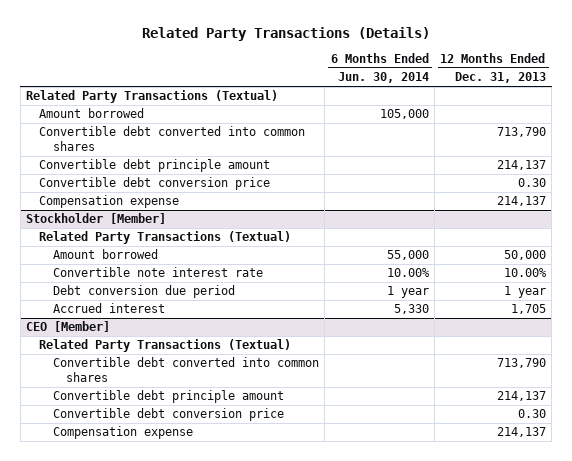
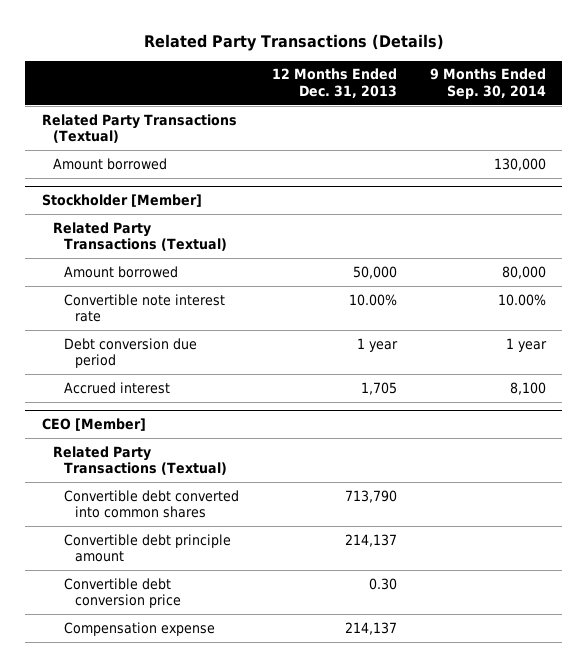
- | 6 Months Ended Jun. 30, 2014 | 12 Months Ended Dec. 31, 2013
+ | 12 Months Ended Dec. 31, 2013 | 9 Months Ended Sep. 30, 2014
- Convertible debt converted into common shares | | 713,790
- Convertible debt principle amount | | 214,137
- Convertible debt conversion price | | 0.30
- Compensation expense | | 214,137

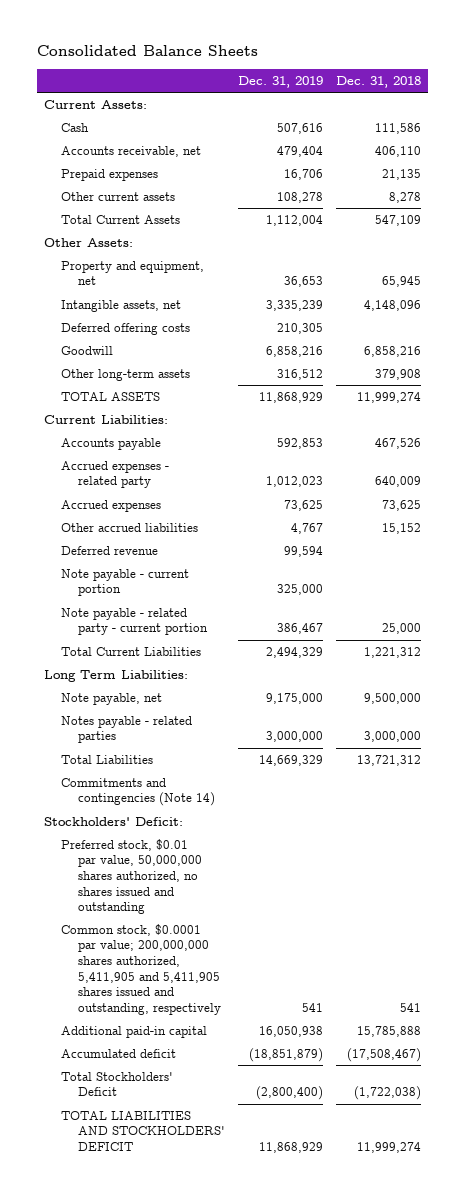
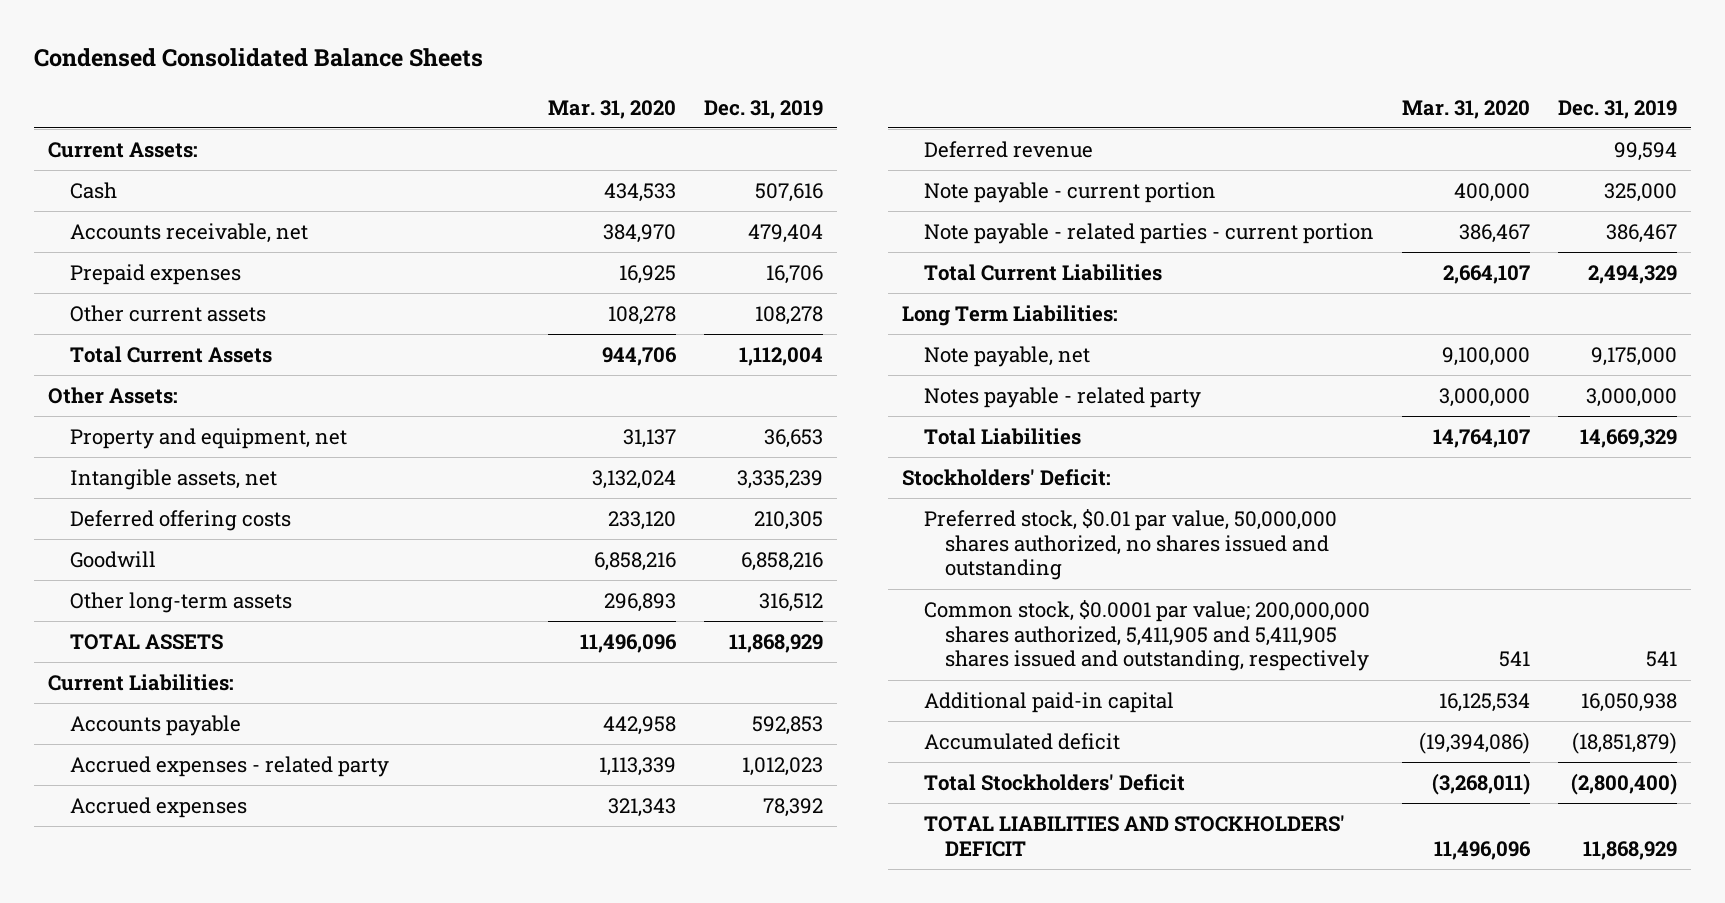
- Consolidated Balance Sheets
+ Condensed Consolidated Balance Sheets
- | Dec. 31, 2019 | Dec. 31, 2018
+ | Mar. 31, 2020 | Dec. 31, 2019
- Accrued expenses | 73,625 | 73,625
- Other accrued liabilities | 4,767 | 15,152
+ Accrued expenses | 321,343 | 78,392
- Note payable - related party - current portion | 386,467 | 25,000
+ Note payable - related parties - current portion | 386,467 | 386,467
- Notes payable - related parties | 3,000,000 | 3,000,000
+ Notes payable - related party | 3,000,000 | 3,000,000
- Commitments and contingencies (Note 14)

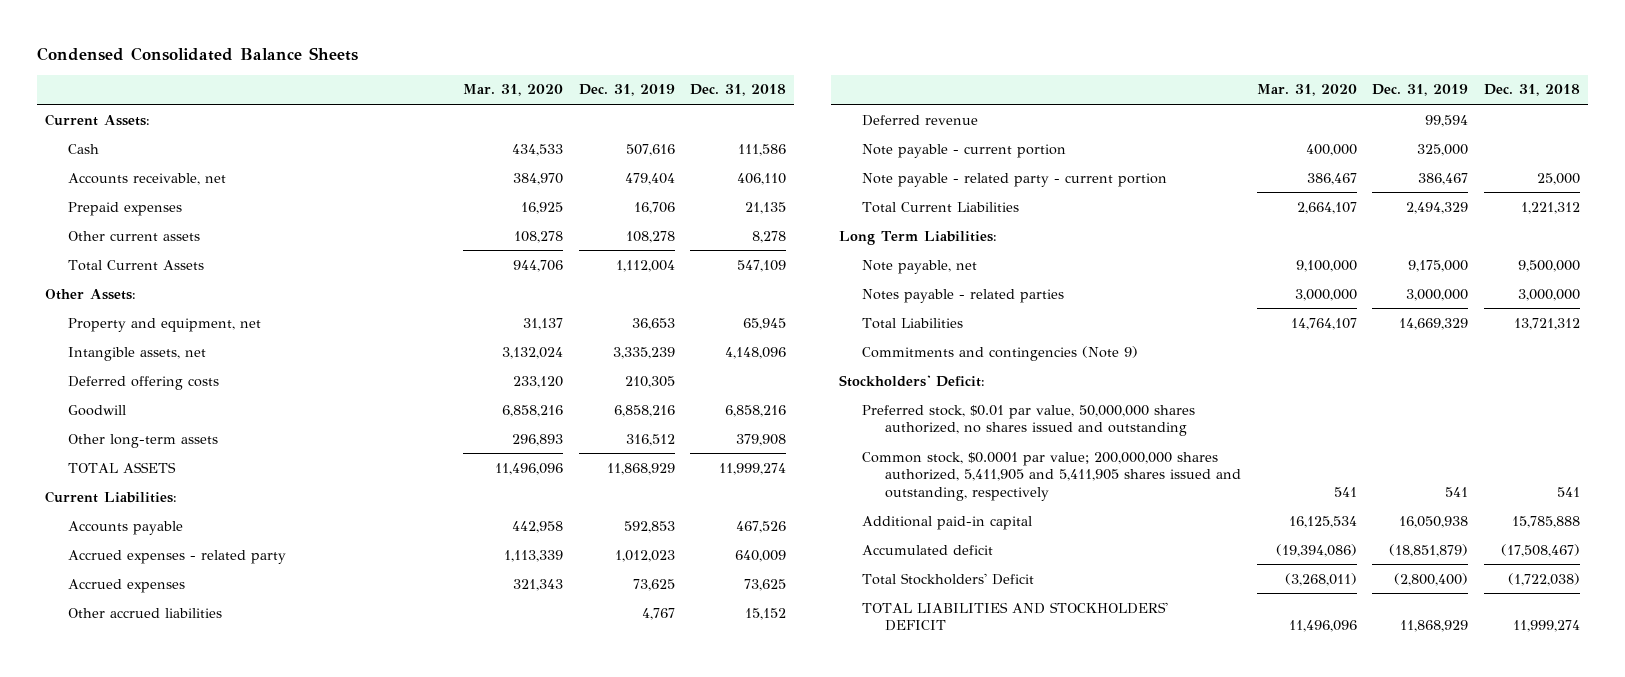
- | Mar. 31, 2020 | Dec. 31, 2019
+ | Mar. 31, 2020 | Dec. 31, 2019 | Dec. 31, 2018
- Accrued expenses | 321,343 | 78,392
+ Accrued expenses | 321,343 | 73,625 | 73,625
+ Other accrued liabilities | | 4,767 | 15,152
- Note payable - related parties - current portion | 386,467 | 386,467
+ Note payable - related party - current portion | 386,467 | 386,467 | 25,000
- Notes payable - related party | 3,000,000 | 3,000,000
+ Notes payable - related parties | 3,000,000 | 3,000,000 | 3,000,000
+ Commitments and contingencies (Note 9)

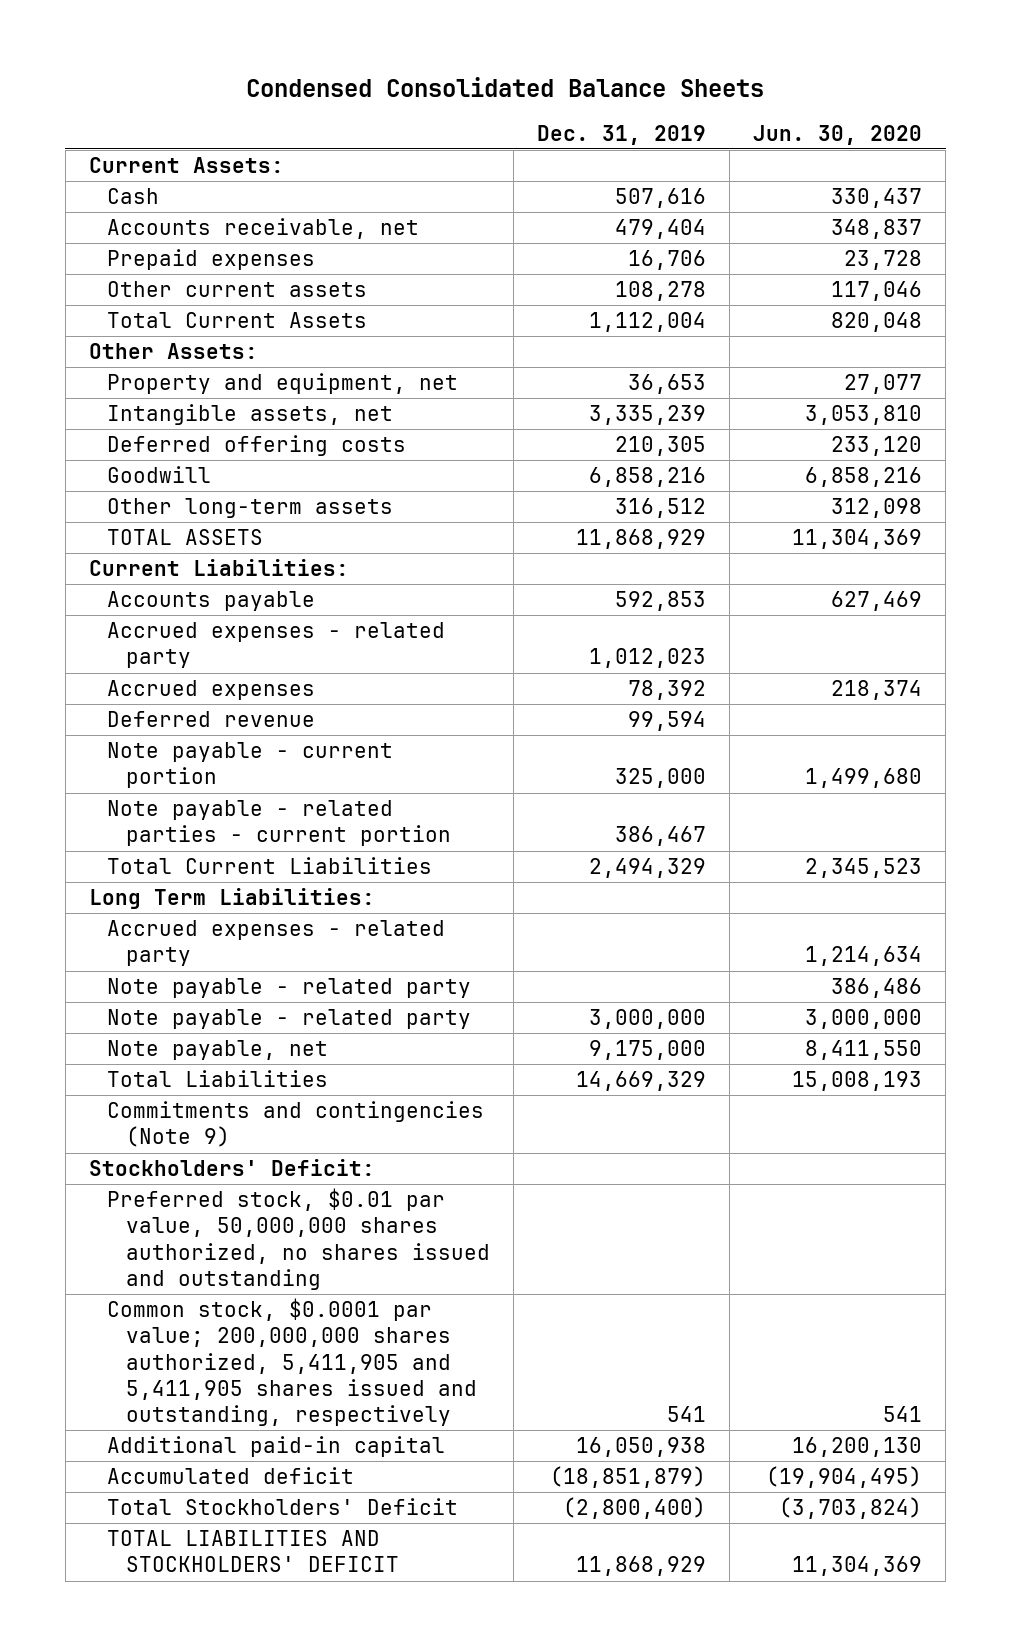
- | Mar. 31, 2020 | Dec. 31, 2019 | Dec. 31, 2018
+ | Dec. 31, 2019 | Jun. 30, 2020
- Accrued expenses | 321,343 | 73,625 | 73,625
- Other accrued liabilities | | 4,767 | 15,152
+ Accrued expenses | 78,392 | 218,374
- Note payable - related party - current portion | 386,467 | 386,467 | 25,000
+ Note payable - related parties - current portion | 386,467 |
+ Accrued expenses - related party | | 1,214,634
+ Note payable - related party | | 386,486
+ Note payable - related party | 3,000,000 | 3,000,000
- Notes payable - related parties | 3,000,000 | 3,000,000 | 3,000,000

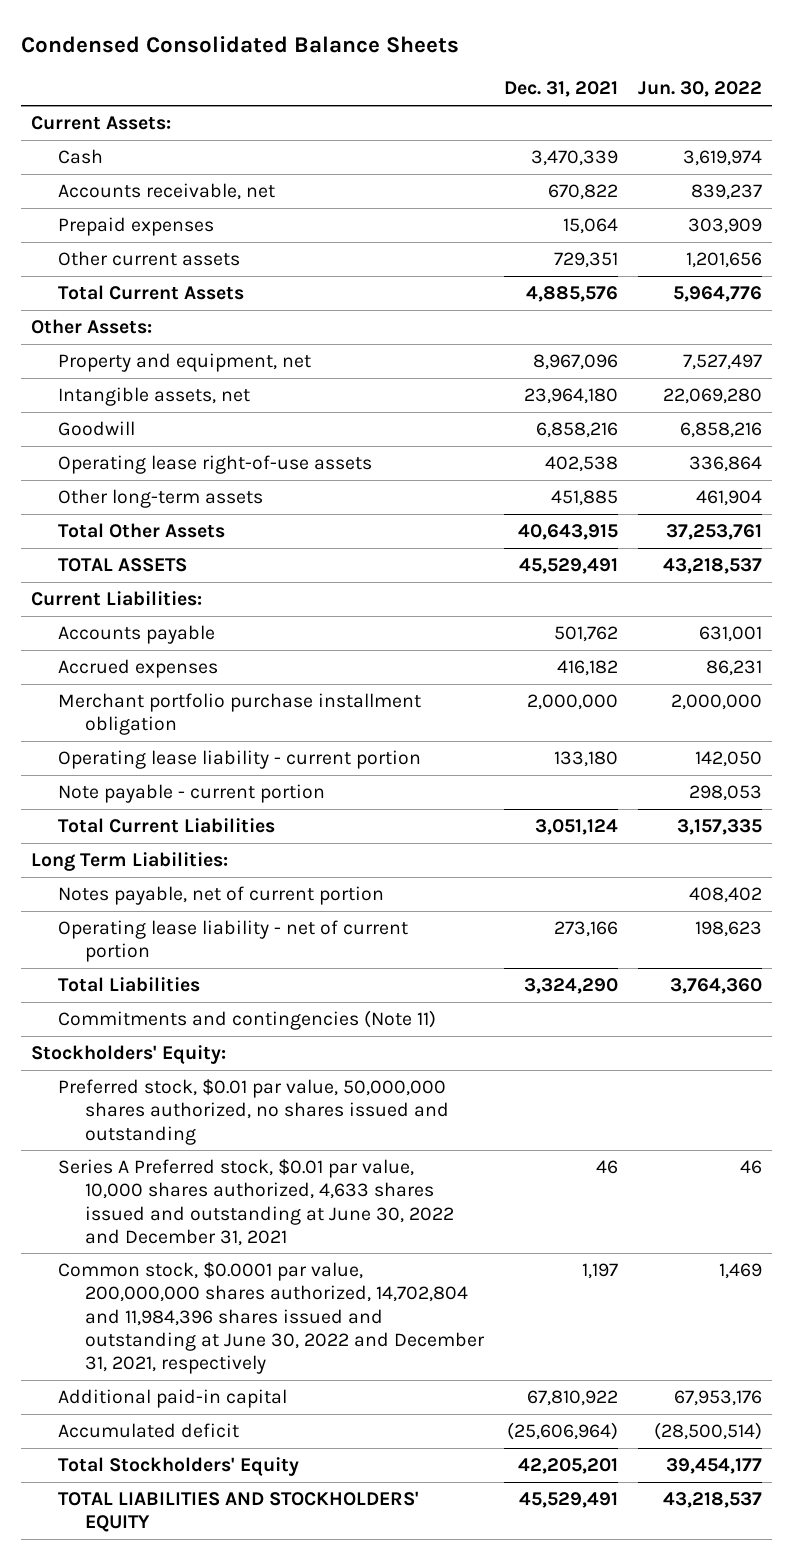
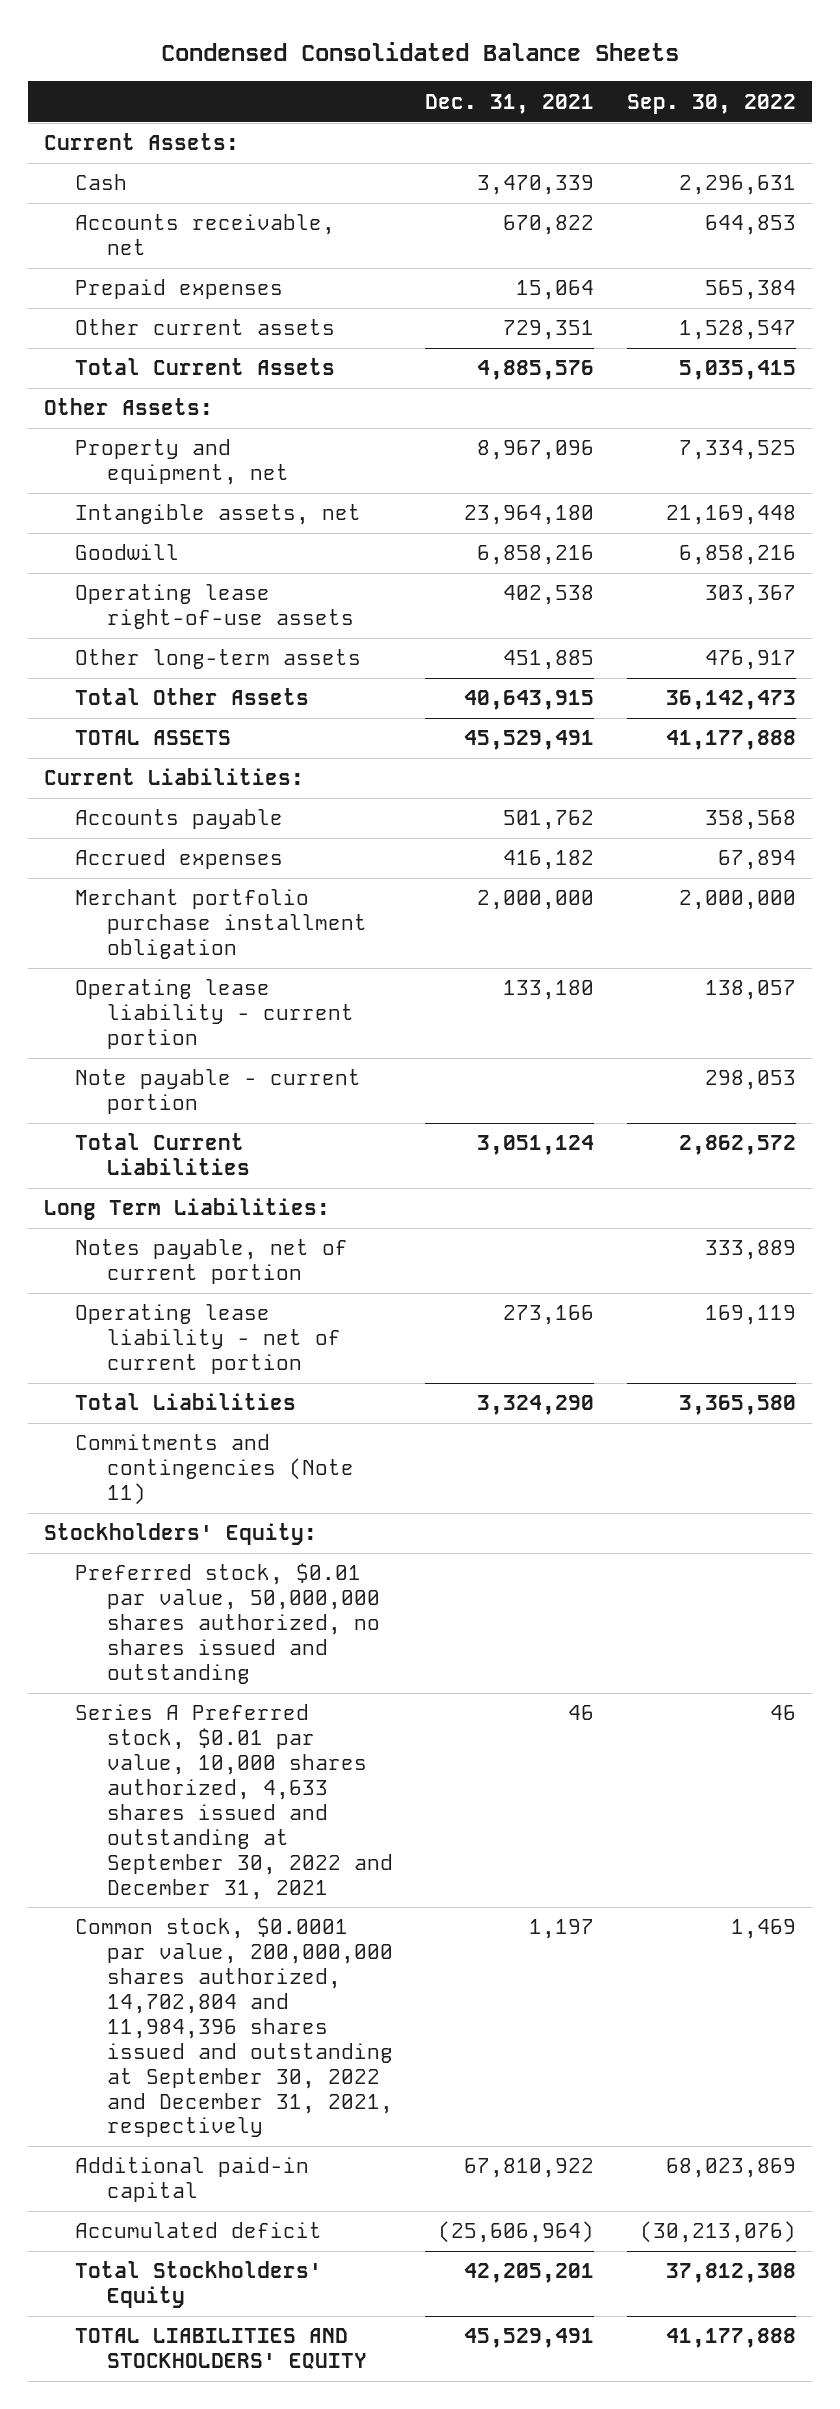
- | Dec. 31, 2021 | Jun. 30, 2022
+ | Dec. 31, 2021 | Sep. 30, 2022
- Series A Preferred stock, $0.01 par value, 10,000 shares authorized, 4,633 shares issued and outstanding at June 30, 2022 and December 31, 2021 | 46 | 46
- Common stock, $0.0001 par value, 200,000,000 shares authorized, 14,702,804 and 11,984,396 shares issued and outstanding at June 30, 2022 and December 31, 2021, respectively | 1,197 | 1,469
+ Series A Preferred stock, $0.01 par value, 10,000 shares authorized, 4,633 shares issued and outstanding at September 30, 2022 and December 31, 2021 | 46 | 46
+ Common stock, $0.0001 par value, 200,000,000 shares authorized, 14,702,804 and 11,984,396 shares issued and outstanding at September 30, 2022 and December 31, 2021, respectively | 1,197 | 1,469

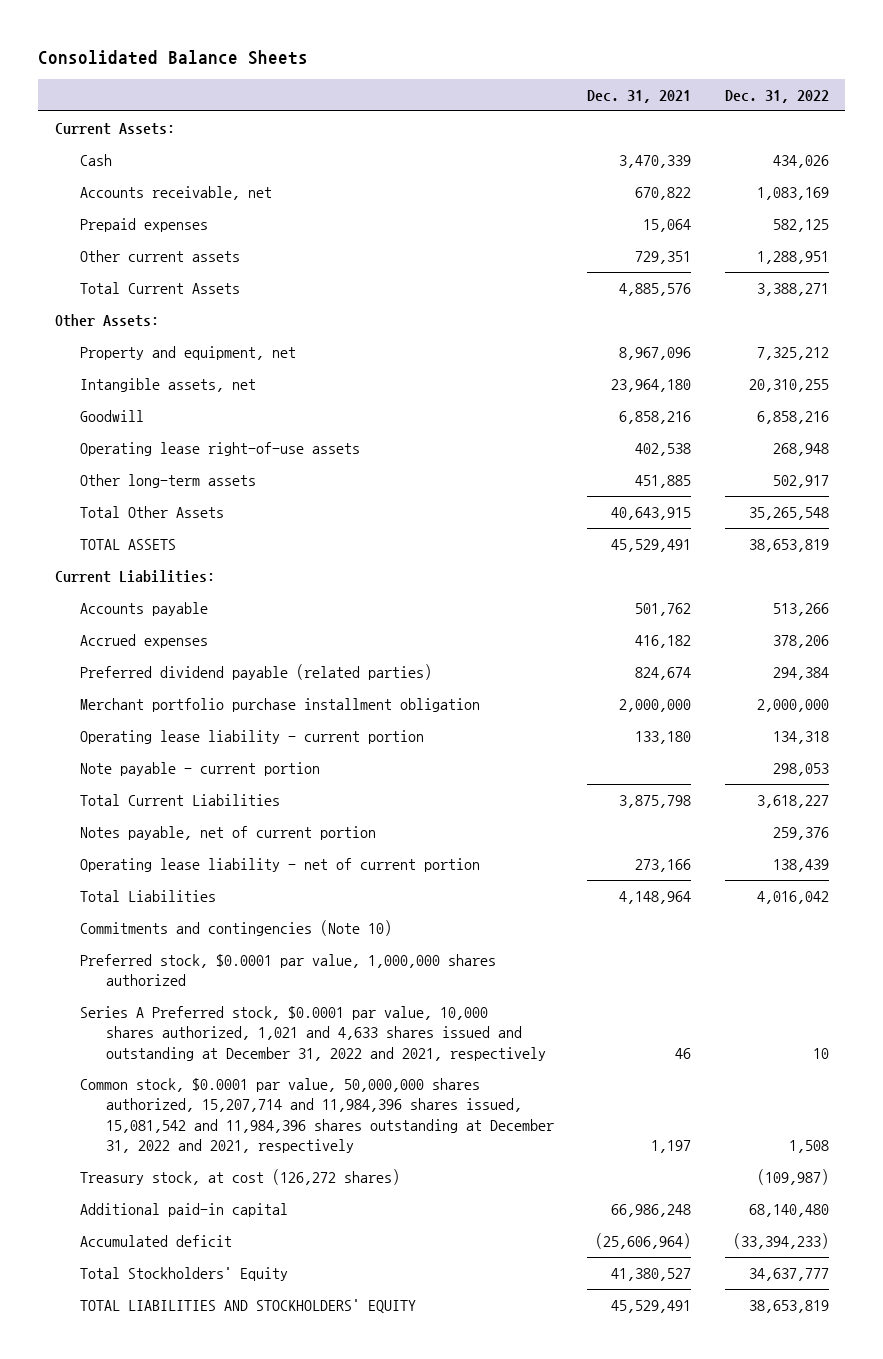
- Condensed Consolidated Balance Sheets
+ Consolidated Balance Sheets
- | Dec. 31, 2021 | Sep. 30, 2022
+ | Dec. 31, 2021 | Dec. 31, 2022
+ Preferred dividend payable (related parties) | 824,674 | 294,384
- Total Current Liabilities | 3,051,124 | 2,862,572
- Long Term Liabilities:
+ Total Current Liabilities | 3,875,798 | 3,618,227
- Total Liabilities | 3,324,290 | 3,365,580
- Commitments and contingencies (Note 11)
- Stockholders' Equity:
- Preferred stock, $0.01 par value, 50,000,000 shares authorized, no shares issued and outstanding
- Series A Preferred stock, $0.01 par value, 10,000 shares authorized, 4,633 shares issued and outstanding at September 30, 2022 and December 31, 2021 | 46 | 46
- Common stock, $0.0001 par value, 200,000,000 shares authorized, 14,702,804 and 11,984,396 shares issued and outstanding at September 30, 2022 and December 31, 2021, respectively | 1,197 | 1,469
- Additional paid-in capital | 67,810,922 | 68,023,869
+ Total Liabilities | 4,148,964 | 4,016,042
+ Commitments and contingencies (Note 10)
+ Preferred stock, $0.0001 par value, 1,000,000 shares authorized
+ Series A Preferred stock, $0.0001 par value, 10,000 shares authorized, 1,021 and 4,633 shares issued and outstanding at December 31, 2022 and 2021, respectively | 46 | 10
+ Common stock, $0.0001 par value, 50,000,000 shares authorized, 15,207,714 and 11,984,396 shares issued, 15,081,542 and 11,984,396 shares outstanding at December 31, 2022 and 2021, respectively | 1,197 | 1,508
+ Treasury stock, at cost (126,272 shares) | | (109,987)
+ Additional paid-in capital | 66,986,248 | 68,140,480
- Total Stockholders' Equity | 42,205,201 | 37,812,308
+ Total Stockholders' Equity | 41,380,527 | 34,637,777

